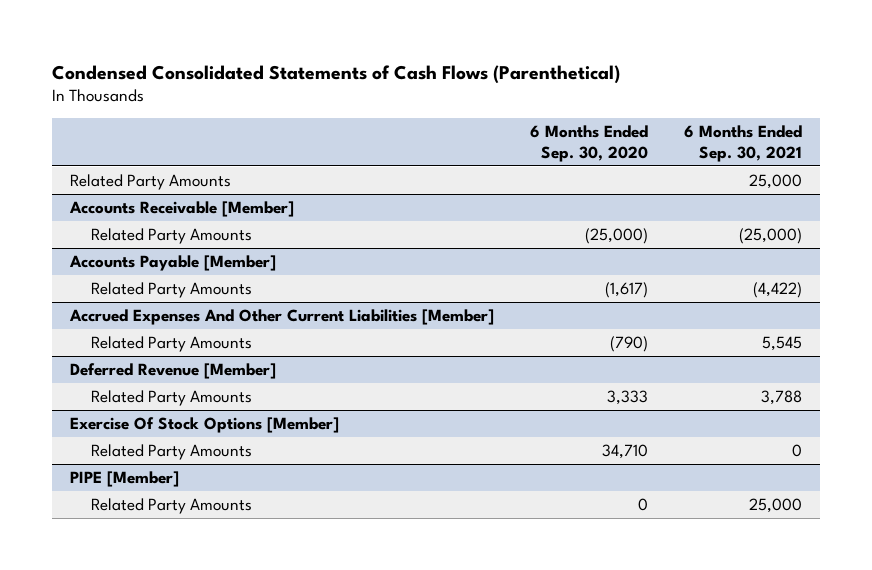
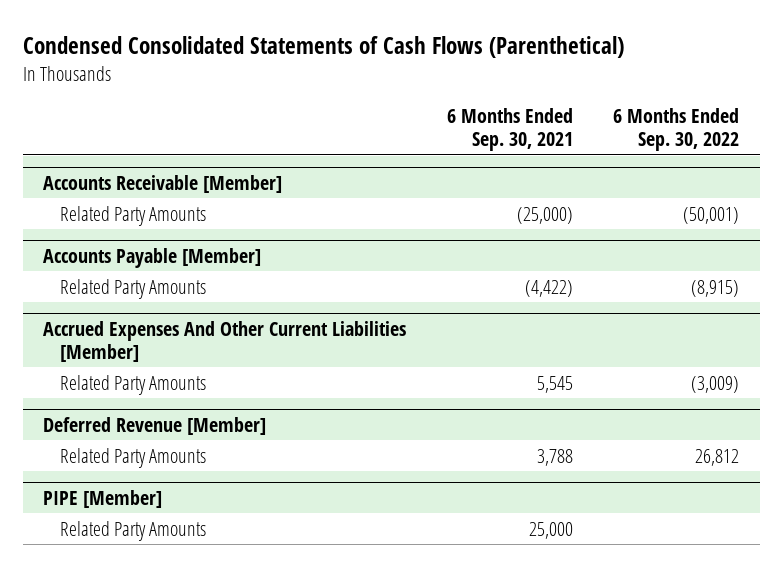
- | 6 Months Ended Sep. 30, 2020 | 6 Months Ended Sep. 30, 2021
+ | 6 Months Ended Sep. 30, 2021 | 6 Months Ended Sep. 30, 2022
- Related Party Amounts | | 25,000
- Exercise Of Stock Options [Member]
- Related Party Amounts | 34,710 | 0

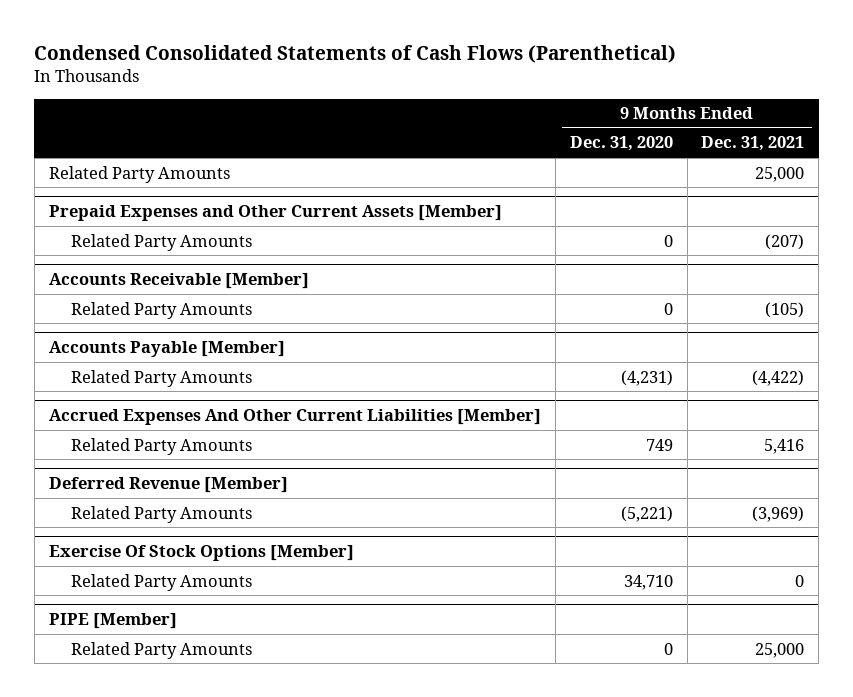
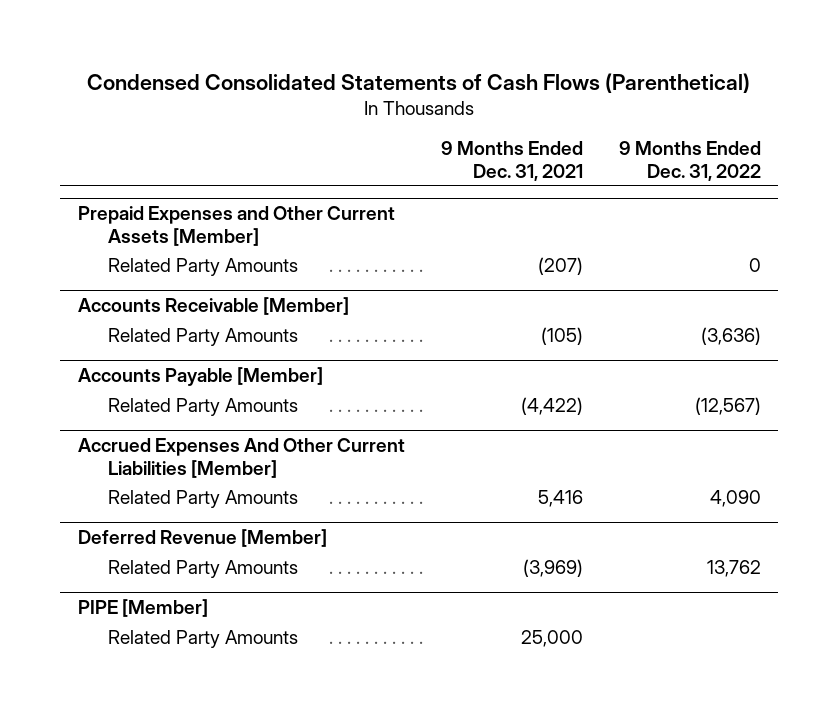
- | 9 Months Ended Dec. 31, 2020 | 9 Months Ended Dec. 31, 2021
+ | 9 Months Ended Dec. 31, 2021 | 9 Months Ended Dec. 31, 2022
- Related Party Amounts | | 25,000
- Exercise Of Stock Options [Member]
- Related Party Amounts | 34,710 | 0

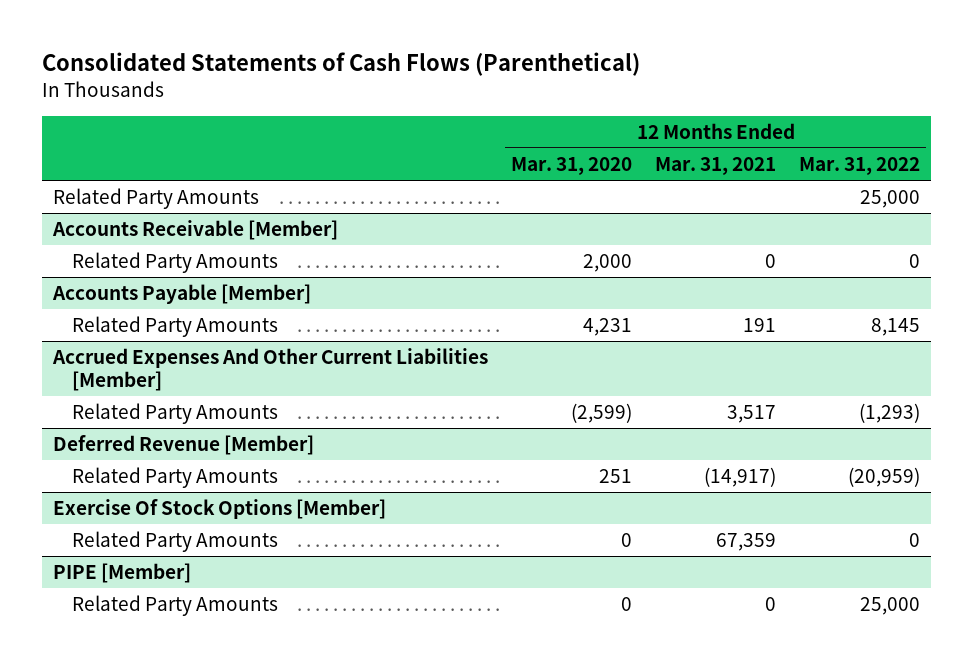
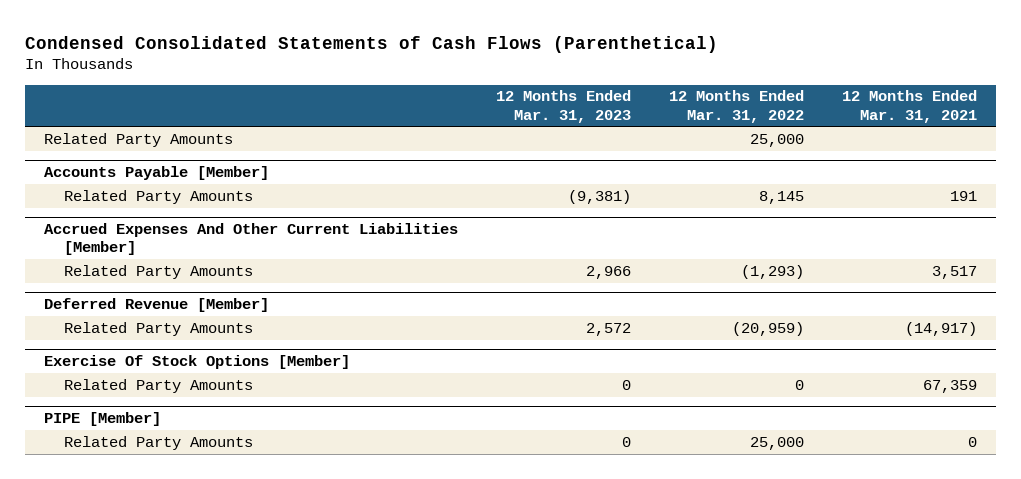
- Consolidated Statements of Cash Flows (Parenthetical)
+ Condensed Consolidated Statements of Cash Flows (Parenthetical)
- | 12 Months Ended Mar. 31, 2020 | 12 Months Ended Mar. 31, 2021 | 12 Months Ended Mar. 31, 2022
+ | 12 Months Ended Mar. 31, 2023 | 12 Months Ended Mar. 31, 2022 | 12 Months Ended Mar. 31, 2021
- Accounts Receivable [Member]
- Related Party Amounts | 2,000 | 0 | 0

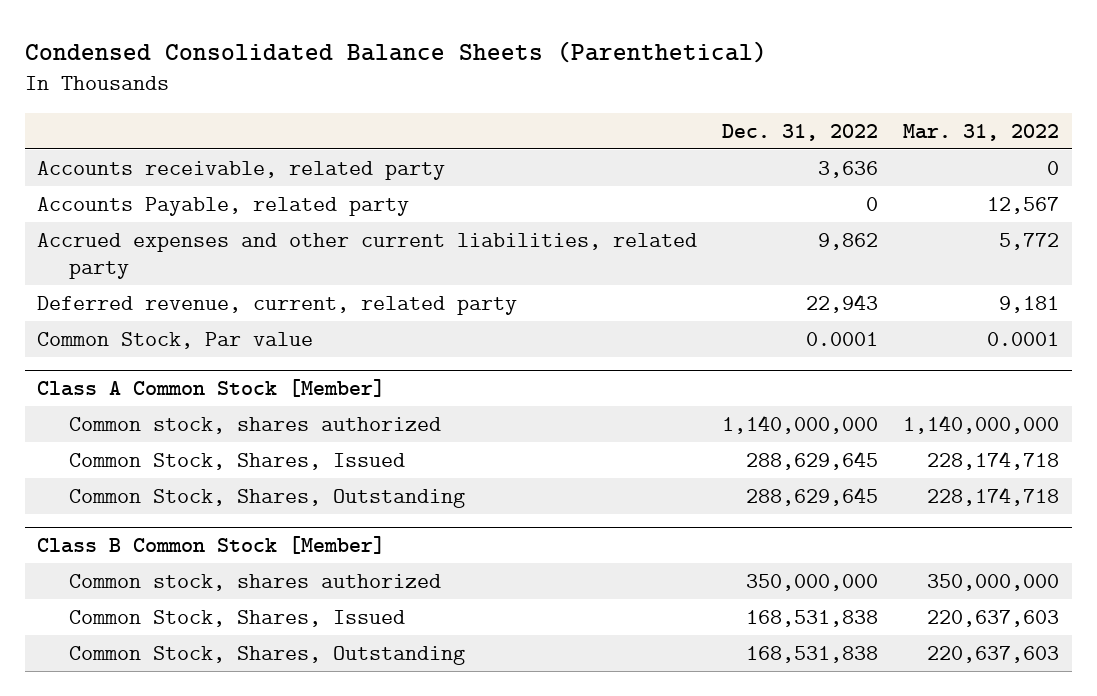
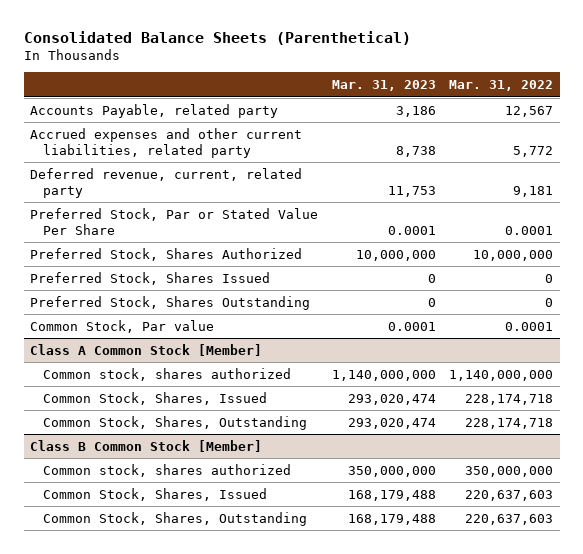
- Condensed Consolidated Balance Sheets (Parenthetical)
+ Consolidated Balance Sheets (Parenthetical)
- | Dec. 31, 2022 | Mar. 31, 2022
+ | Mar. 31, 2023 | Mar. 31, 2022
- Accounts receivable, related party | 3,636 | 0
+ Preferred Stock, Par or Stated Value Per Share | 0.0001 | 0.0001
+ Preferred Stock, Shares Authorized | 10,000,000 | 10,000,000
+ Preferred Stock, Shares Issued | 0 | 0
+ Preferred Stock, Shares Outstanding | 0 | 0

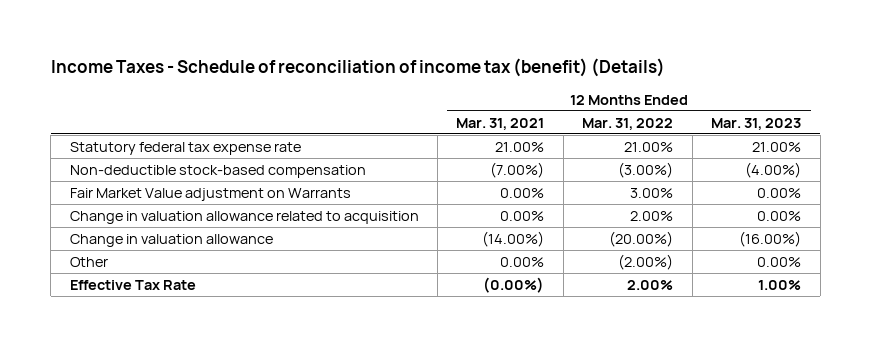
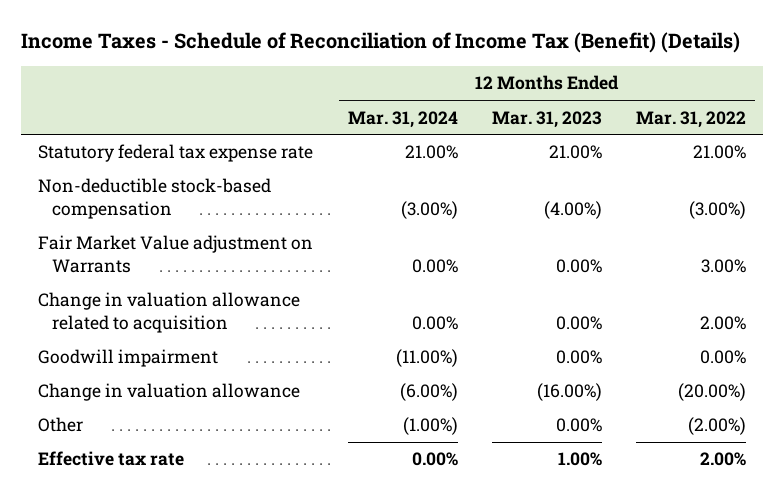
- Income Taxes - Schedule of reconciliation of income tax (benefit) (Details)
+ Income Taxes - Schedule of Reconciliation of Income Tax (Benefit) (Details)
- | 12 Months Ended Mar. 31, 2021 | 12 Months Ended Mar. 31, 2022 | 12 Months Ended Mar. 31, 2023
+ | 12 Months Ended Mar. 31, 2024 | 12 Months Ended Mar. 31, 2023 | 12 Months Ended Mar. 31, 2022
+ Goodwill impairment | (11.00%) | 0.00% | 0.00%
- Effective Tax Rate | (0.00%) | 2.00% | 1.00%
+ Effective tax rate | 0.00% | 1.00% | 2.00%

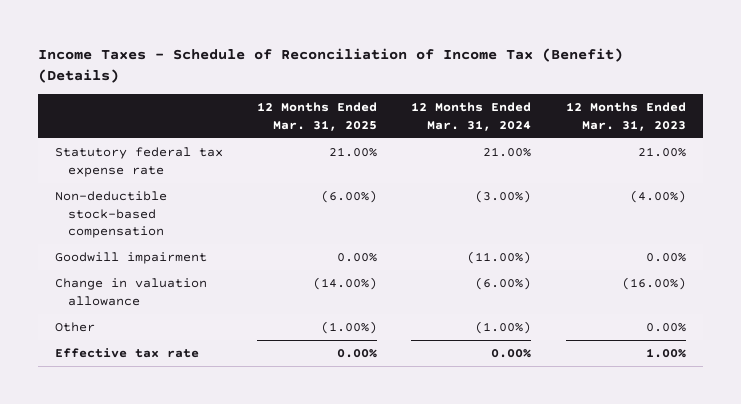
- | 12 Months Ended Mar. 31, 2024 | 12 Months Ended Mar. 31, 2023 | 12 Months Ended Mar. 31, 2022
+ | 12 Months Ended Mar. 31, 2025 | 12 Months Ended Mar. 31, 2024 | 12 Months Ended Mar. 31, 2023
- Fair Market Value adjustment on Warrants | 0.00% | 0.00% | 3.00%
- Change in valuation allowance related to acquisition | 0.00% | 0.00% | 2.00%

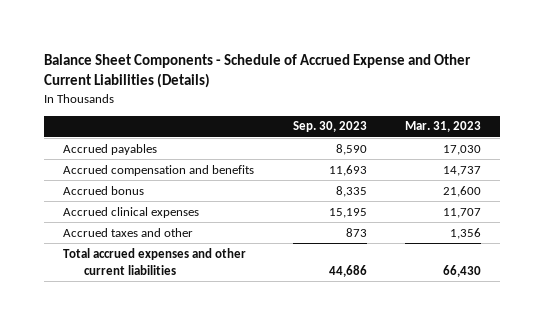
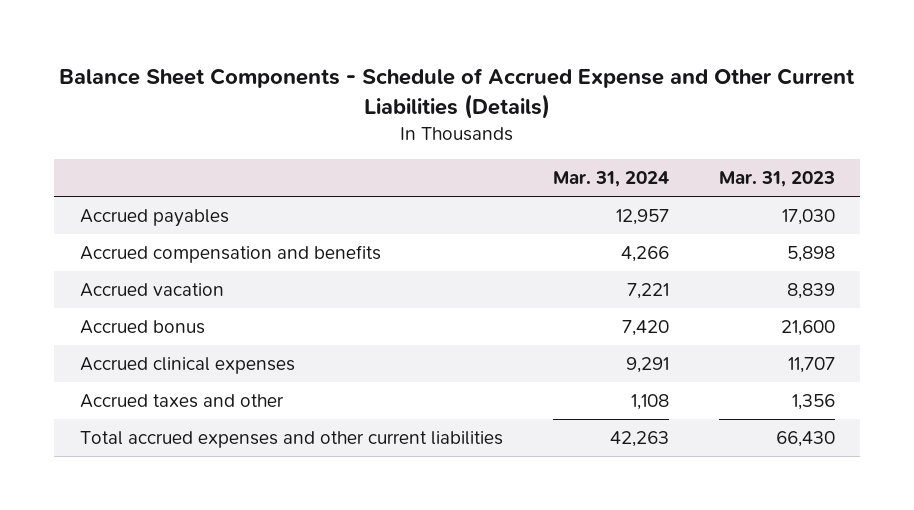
- | Sep. 30, 2023 | Mar. 31, 2023
+ | Mar. 31, 2024 | Mar. 31, 2023
- Accrued compensation and benefits | 11,693 | 14,737
+ Accrued compensation and benefits | 4,266 | 5,898
+ Accrued vacation | 7,221 | 8,839

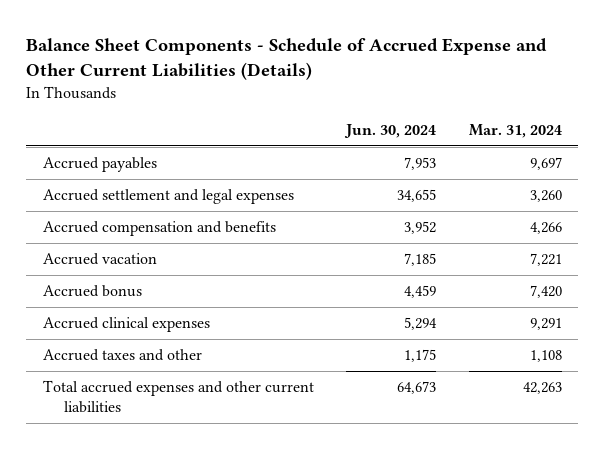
- | Mar. 31, 2024 | Mar. 31, 2023
+ | Jun. 30, 2024 | Mar. 31, 2024
- Accrued payables | 12,957 | 17,030
+ Accrued payables | 7,953 | 9,697
+ Accrued settlement and legal expenses | 34,655 | 3,260

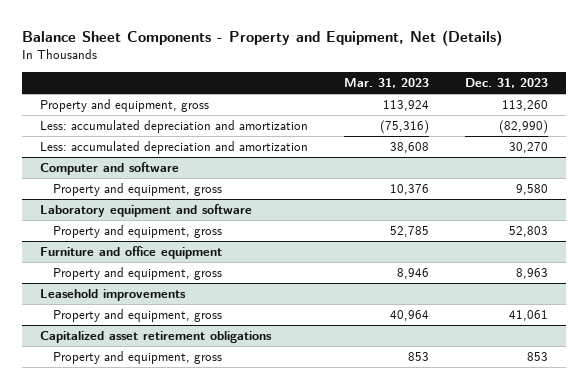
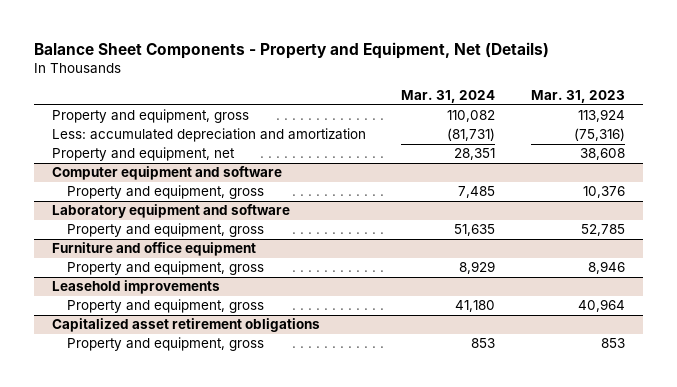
- | Mar. 31, 2023 | Dec. 31, 2023
+ | Mar. 31, 2024 | Mar. 31, 2023
- Less: accumulated depreciation and amortization | 38,608 | 30,270
- Computer and software
+ Property and equipment, net | 28,351 | 38,608
+ Computer equipment and software

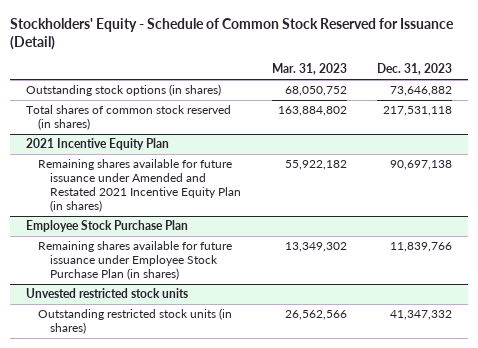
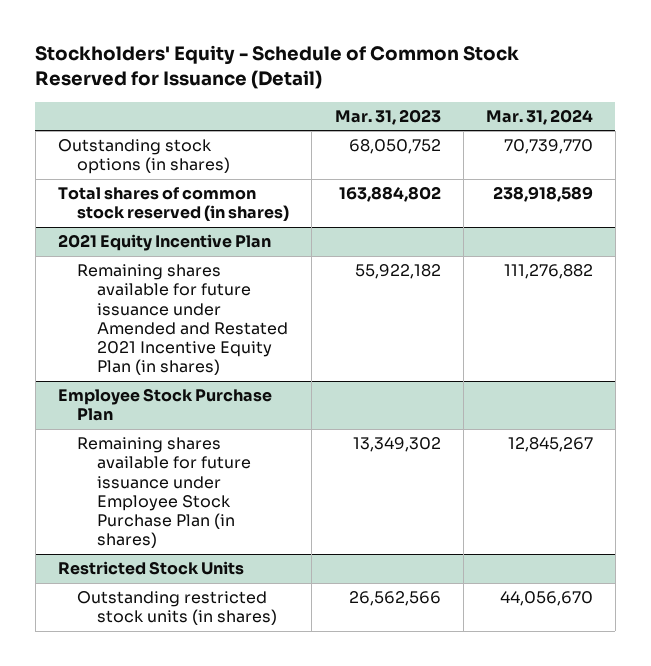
- | Mar. 31, 2023 | Dec. 31, 2023
+ | Mar. 31, 2023 | Mar. 31, 2024
- 2021 Incentive Equity Plan
+ 2021 Equity Incentive Plan
- Unvested restricted stock units
+ Restricted Stock Units

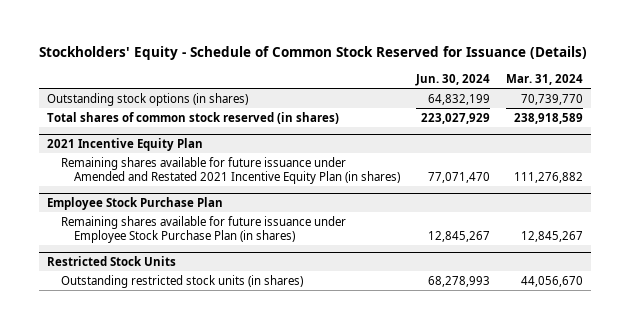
- Stockholders' Equity - Schedule of Common Stock Reserved for Issuance (Detail)
+ Stockholders' Equity - Schedule of Common Stock Reserved for Issuance (Details)
- | Mar. 31, 2023 | Mar. 31, 2024
+ | Jun. 30, 2024 | Mar. 31, 2024
- 2021 Equity Incentive Plan
+ 2021 Incentive Equity Plan

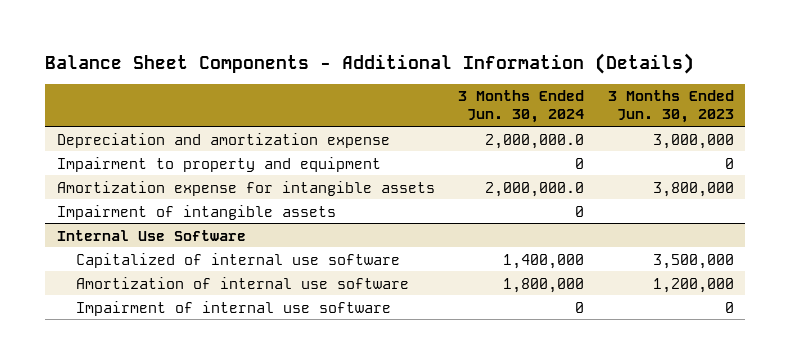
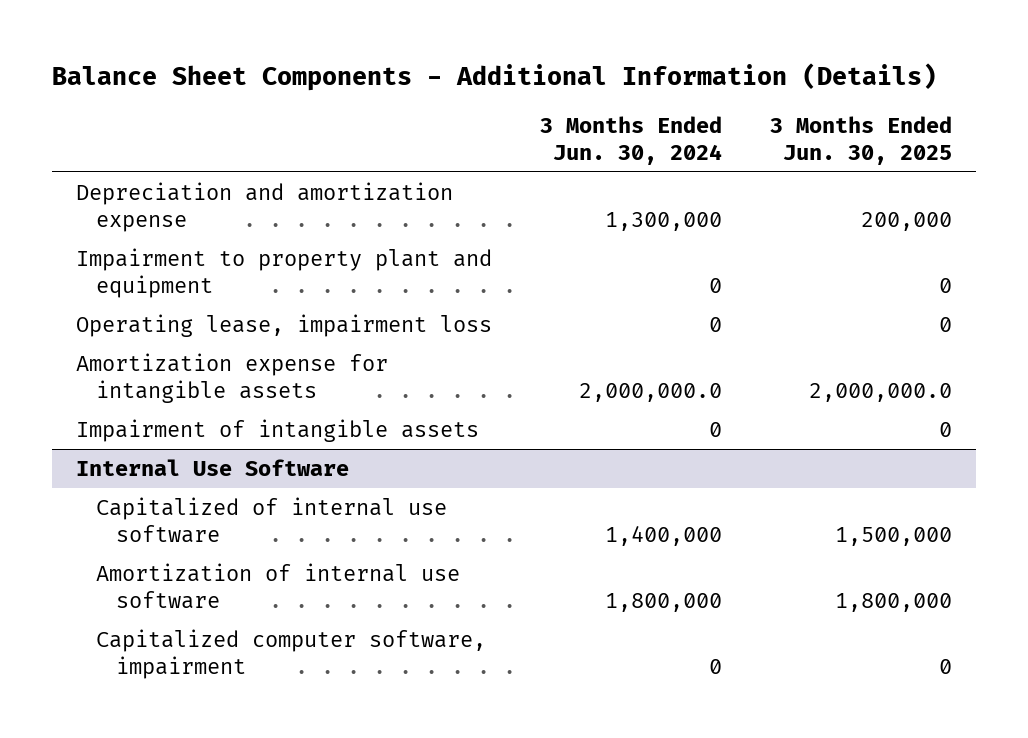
- | 3 Months Ended Jun. 30, 2024 | 3 Months Ended Jun. 30, 2023
+ | 3 Months Ended Jun. 30, 2024 | 3 Months Ended Jun. 30, 2025
- Depreciation and amortization expense | 2,000,000.0 | 3,000,000
- Impairment to property and equipment | 0 | 0
+ Depreciation and amortization expense | 1,300,000 | 200,000
+ Impairment to property plant and equipment | 0 | 0
+ Operating lease, impairment loss | 0 | 0
@ Internal Use Software
- Impairment of internal use software | 0 | 0
+ Capitalized computer software, impairment | 0 | 0

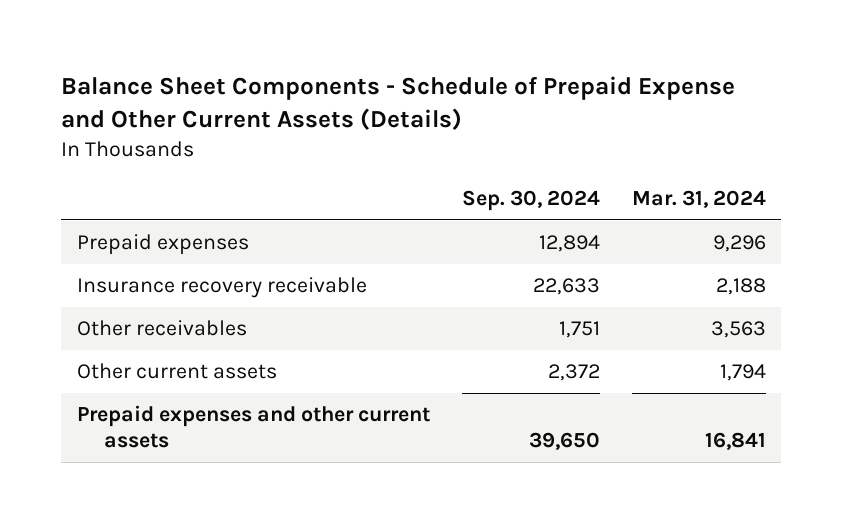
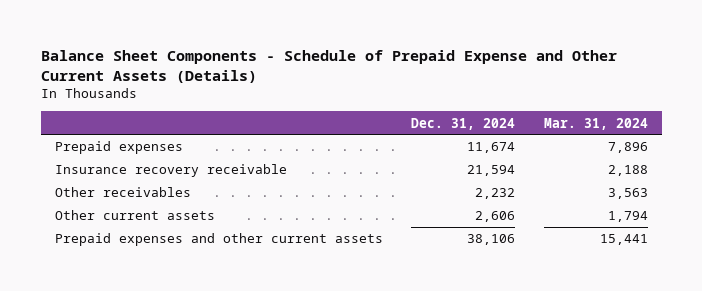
- | Sep. 30, 2024 | Mar. 31, 2024
+ | Dec. 31, 2024 | Mar. 31, 2024
- Prepaid expenses | 12,894 | 9,296
+ Prepaid expenses | 11,674 | 7,896
- Prepaid expenses and other current assets | 39,650 | 16,841
+ Prepaid expenses and other current assets | 38,106 | 15,441

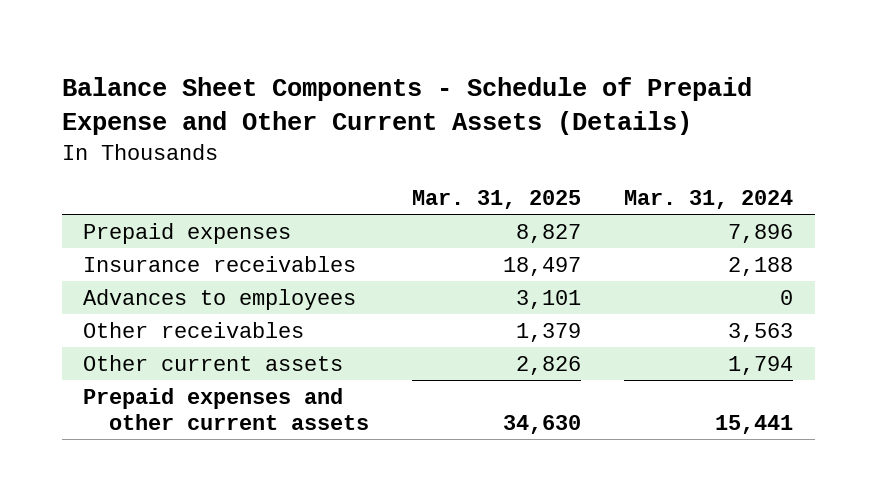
- | Dec. 31, 2024 | Mar. 31, 2024
+ | Mar. 31, 2025 | Mar. 31, 2024
- Insurance recovery receivable | 21,594 | 2,188
+ Insurance receivables | 18,497 | 2,188
+ Advances to employees | 3,101 | 0

